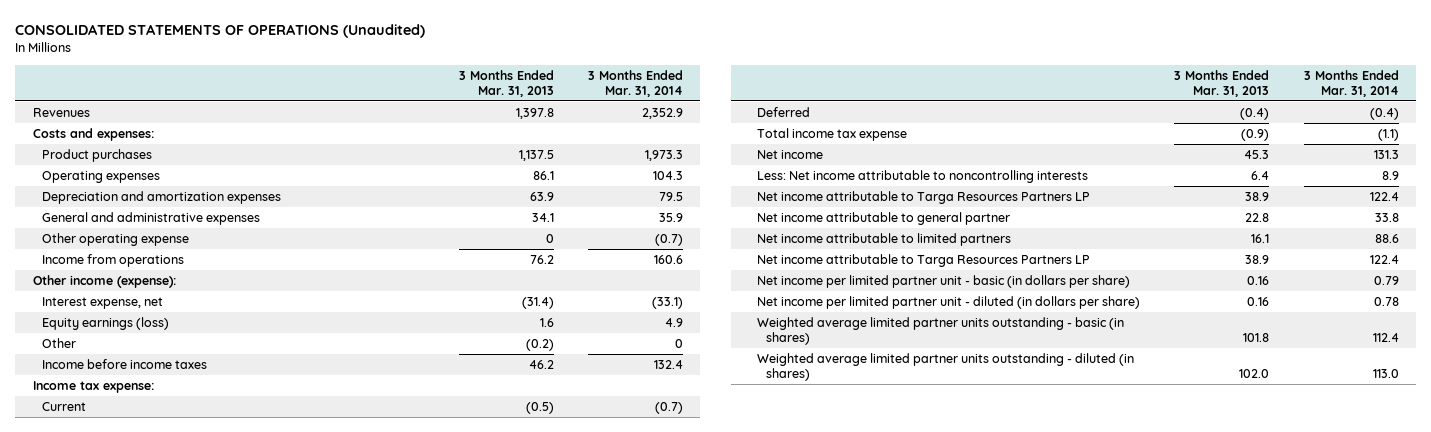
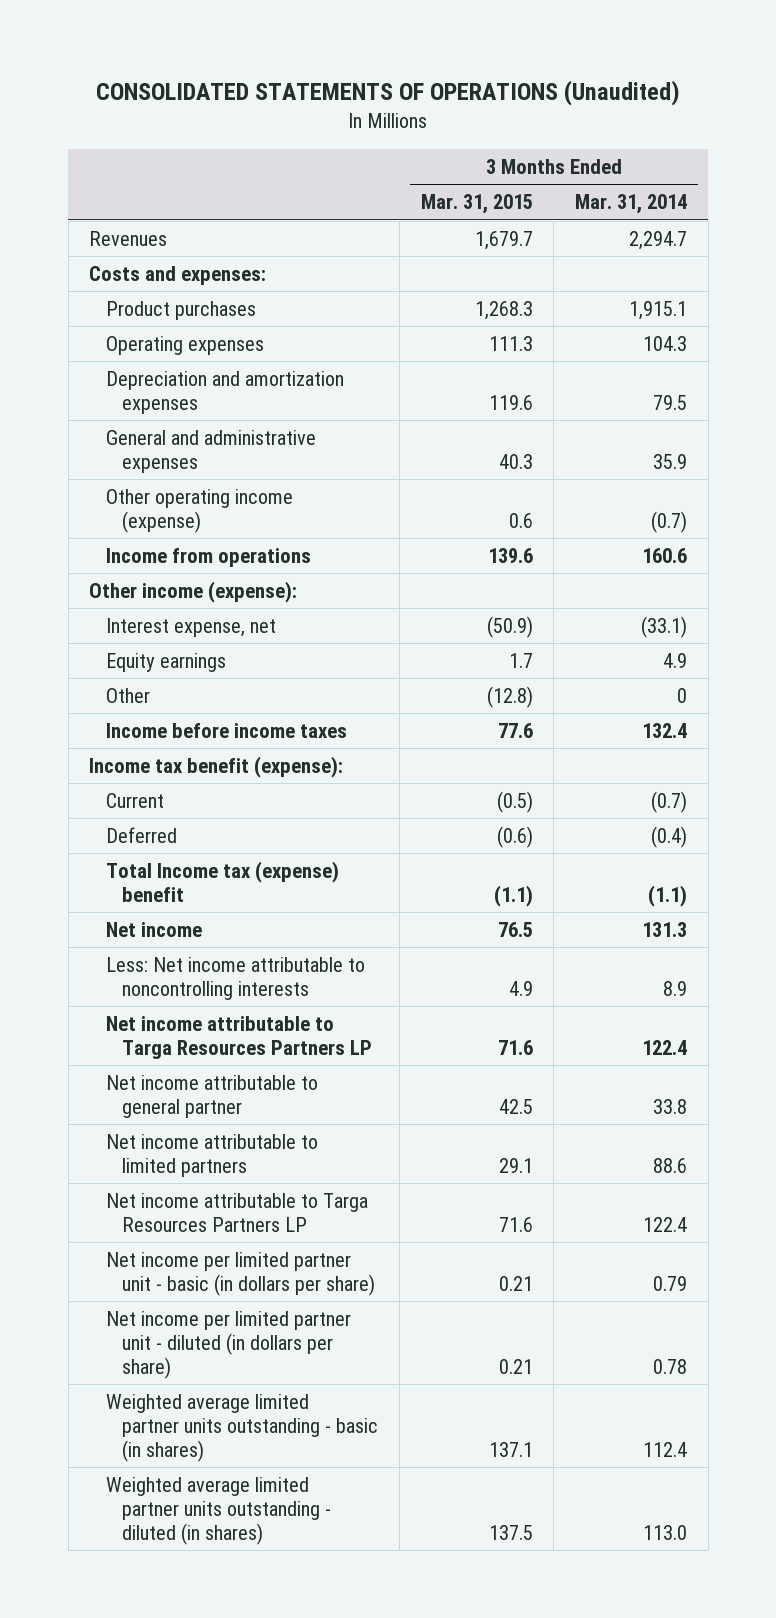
- | 3 Months Ended Mar. 31, 2013 | 3 Months Ended Mar. 31, 2014
+ | 3 Months Ended Mar. 31, 2015 | 3 Months Ended Mar. 31, 2014
- Revenues | 1,397.8 | 2,352.9
+ Revenues | 1,679.7 | 2,294.7
- Product purchases | 1,137.5 | 1,973.3
+ Product purchases | 1,268.3 | 1,915.1
- Other operating expense | 0 | (0.7)
+ Other operating income (expense) | 0.6 | (0.7)
- Equity earnings (loss) | 1.6 | 4.9
+ Equity earnings | 1.7 | 4.9
- Income tax expense:
+ Income tax benefit (expense):
- Total income tax expense | (0.9) | (1.1)
+ Total Income tax (expense) benefit | (1.1) | (1.1)

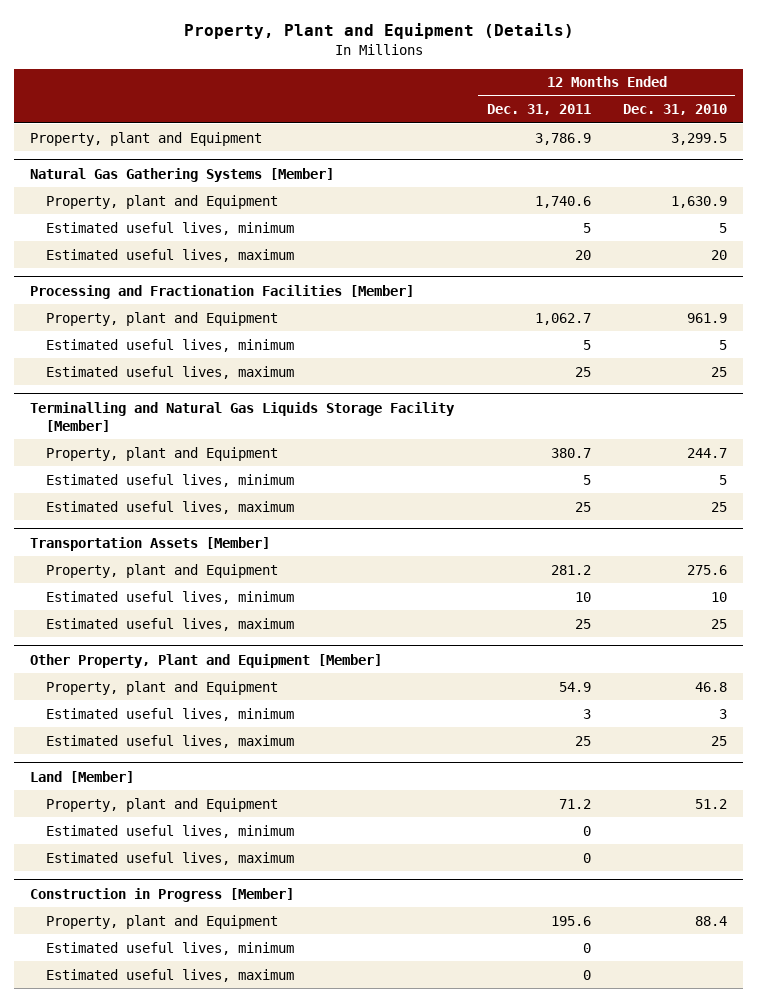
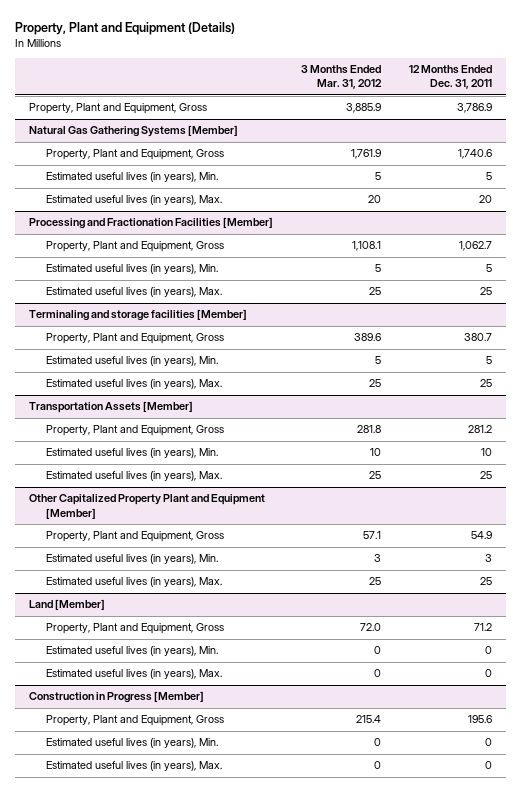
- | 12 Months Ended Dec. 31, 2011 | 12 Months Ended Dec. 31, 2010
+ | 3 Months Ended Mar. 31, 2012 | 12 Months Ended Dec. 31, 2011
- Property, plant and Equipment | 3,786.9 | 3,299.5
+ Property, Plant and Equipment, Gross | 3,885.9 | 3,786.9
@ Natural Gas Gathering Systems [Member]
- Property, plant and Equipment | 1,740.6 | 1,630.9
- Estimated useful lives, minimum | 5 | 5
- Estimated useful lives, maximum | 20 | 20
+ Property, Plant and Equipment, Gross | 1,761.9 | 1,740.6
+ Estimated useful lives (in years), Min. | 5 | 5
+ Estimated useful lives (in years), Max. | 20 | 20
@ Processing and Fractionation Facilities [Member]
- Property, plant and Equipment | 1,062.7 | 961.9
- Estimated useful lives, minimum | 5 | 5
- Estimated useful lives, maximum | 25 | 25
- Terminalling and Natural Gas Liquids Storage Facility [Member]
- Property, plant and Equipment | 380.7 | 244.7
- Estimated useful lives, minimum | 5 | 5
- Estimated useful lives, maximum | 25 | 25
@ Processing and Fractionation Facilities [Member]
+ Property, Plant and Equipment, Gross | 1,108.1 | 1,062.7
+ Estimated useful lives (in years), Min. | 5 | 5
+ Estimated useful lives (in years), Max. | 25 | 25
+ Terminaling and storage facilities [Member]
+ Property, Plant and Equipment, Gross | 389.6 | 380.7
+ Estimated useful lives (in years), Min. | 5 | 5
+ Estimated useful lives (in years), Max. | 25 | 25
@ Transportation Assets [Member]
- Property, plant and Equipment | 281.2 | 275.6
- Estimated useful lives, minimum | 10 | 10
- Estimated useful lives, maximum | 25 | 25
- Other Property, Plant and Equipment [Member]
- Property, plant and Equipment | 54.9 | 46.8
- Estimated useful lives, minimum | 3 | 3
- Estimated useful lives, maximum | 25 | 25
@ Transportation Assets [Member]
+ Property, Plant and Equipment, Gross | 281.8 | 281.2
+ Estimated useful lives (in years), Min. | 10 | 10
+ Estimated useful lives (in years), Max. | 25 | 25
+ Other Capitalized Property Plant and Equipment [Member]
+ Property, Plant and Equipment, Gross | 57.1 | 54.9
+ Estimated useful lives (in years), Min. | 3 | 3
+ Estimated useful lives (in years), Max. | 25 | 25
@ Land [Member]
- Property, plant and Equipment | 71.2 | 51.2
- Estimated useful lives, minimum | 0 |
- Estimated useful lives, maximum | 0 |
+ Property, Plant and Equipment, Gross | 72.0 | 71.2
+ Estimated useful lives (in years), Min. | 0 | 0
+ Estimated useful lives (in years), Max. | 0 | 0
@ Construction in Progress [Member]
- Property, plant and Equipment | 195.6 | 88.4
- Estimated useful lives, minimum | 0 |
- Estimated useful lives, maximum | 0 |
+ Property, Plant and Equipment, Gross | 215.4 | 195.6
+ Estimated useful lives (in years), Min. | 0 | 0
+ Estimated useful lives (in years), Max. | 0 | 0

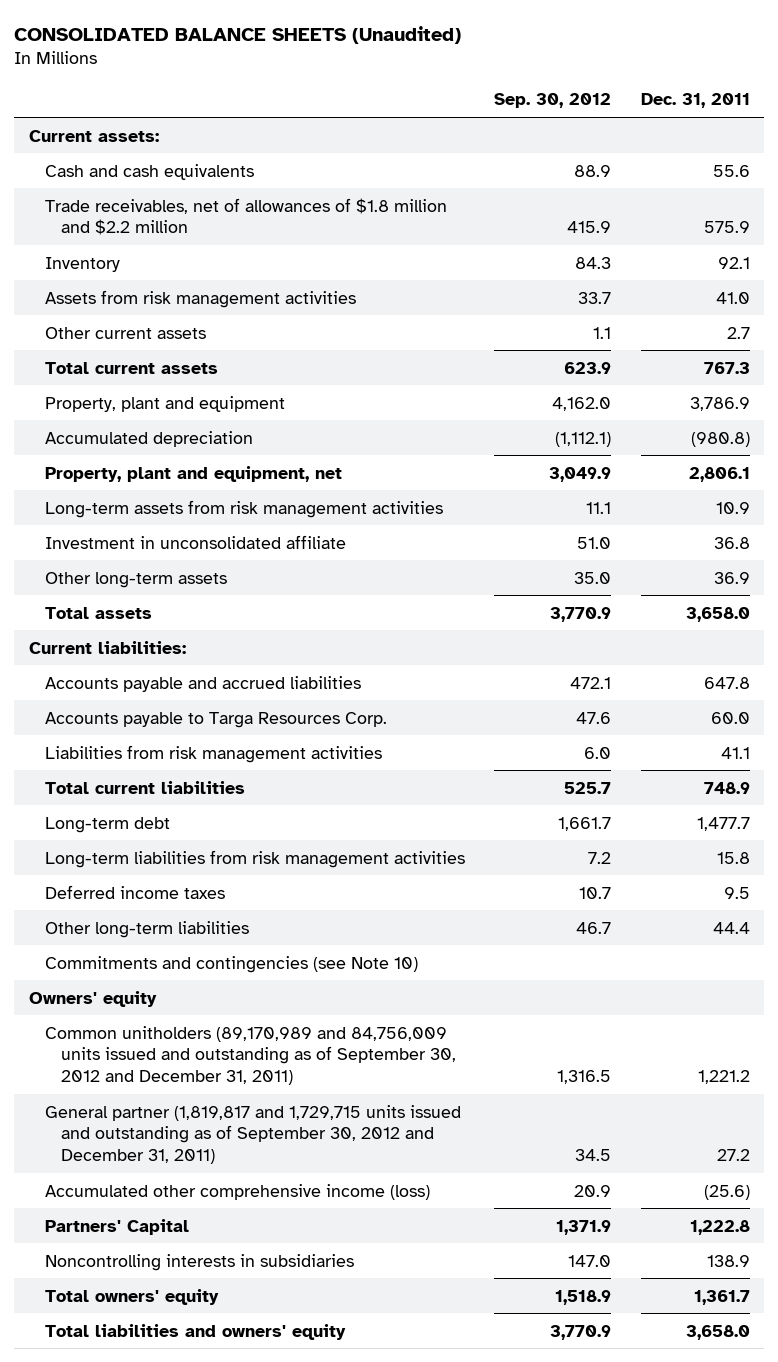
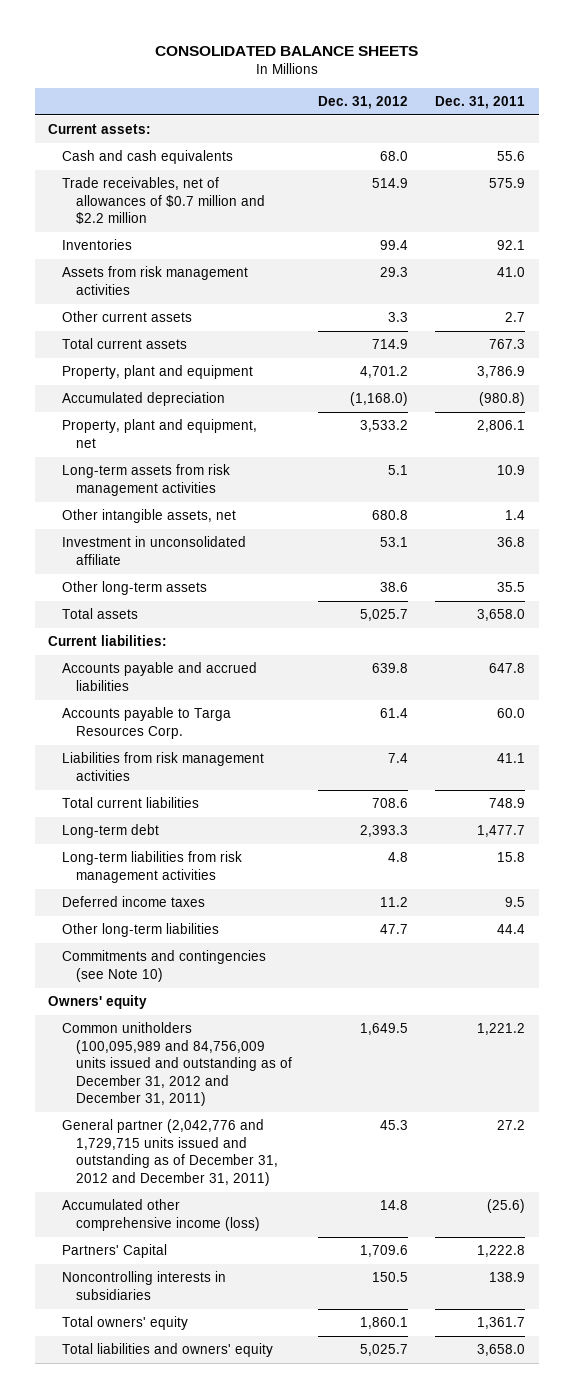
- CONSOLIDATED BALANCE SHEETS (Unaudited)
+ CONSOLIDATED BALANCE SHEETS
- | Sep. 30, 2012 | Dec. 31, 2011
+ | Dec. 31, 2012 | Dec. 31, 2011
- Trade receivables, net of allowances of $1.8 million and $2.2 million | 415.9 | 575.9
- Inventory | 84.3 | 92.1
+ Trade receivables, net of allowances of $0.7 million and $2.2 million | 514.9 | 575.9
+ Inventories | 99.4 | 92.1
+ Other intangible assets, net | 680.8 | 1.4
- Other long-term assets | 35.0 | 36.9
+ Other long-term assets | 38.6 | 35.5
- Common unitholders (89,170,989 and 84,756,009 units issued and outstanding as of September 30, 2012 and December 31, 2011) | 1,316.5 | 1,221.2
- General partner (1,819,817 and 1,729,715 units issued and outstanding as of September 30, 2012 and December 31, 2011) | 34.5 | 27.2
+ Common unitholders (100,095,989 and 84,756,009 units issued and outstanding as of December 31, 2012 and December 31, 2011) | 1,649.5 | 1,221.2
+ General partner (2,042,776 and 1,729,715 units issued and outstanding as of December 31, 2012 and December 31, 2011) | 45.3 | 27.2

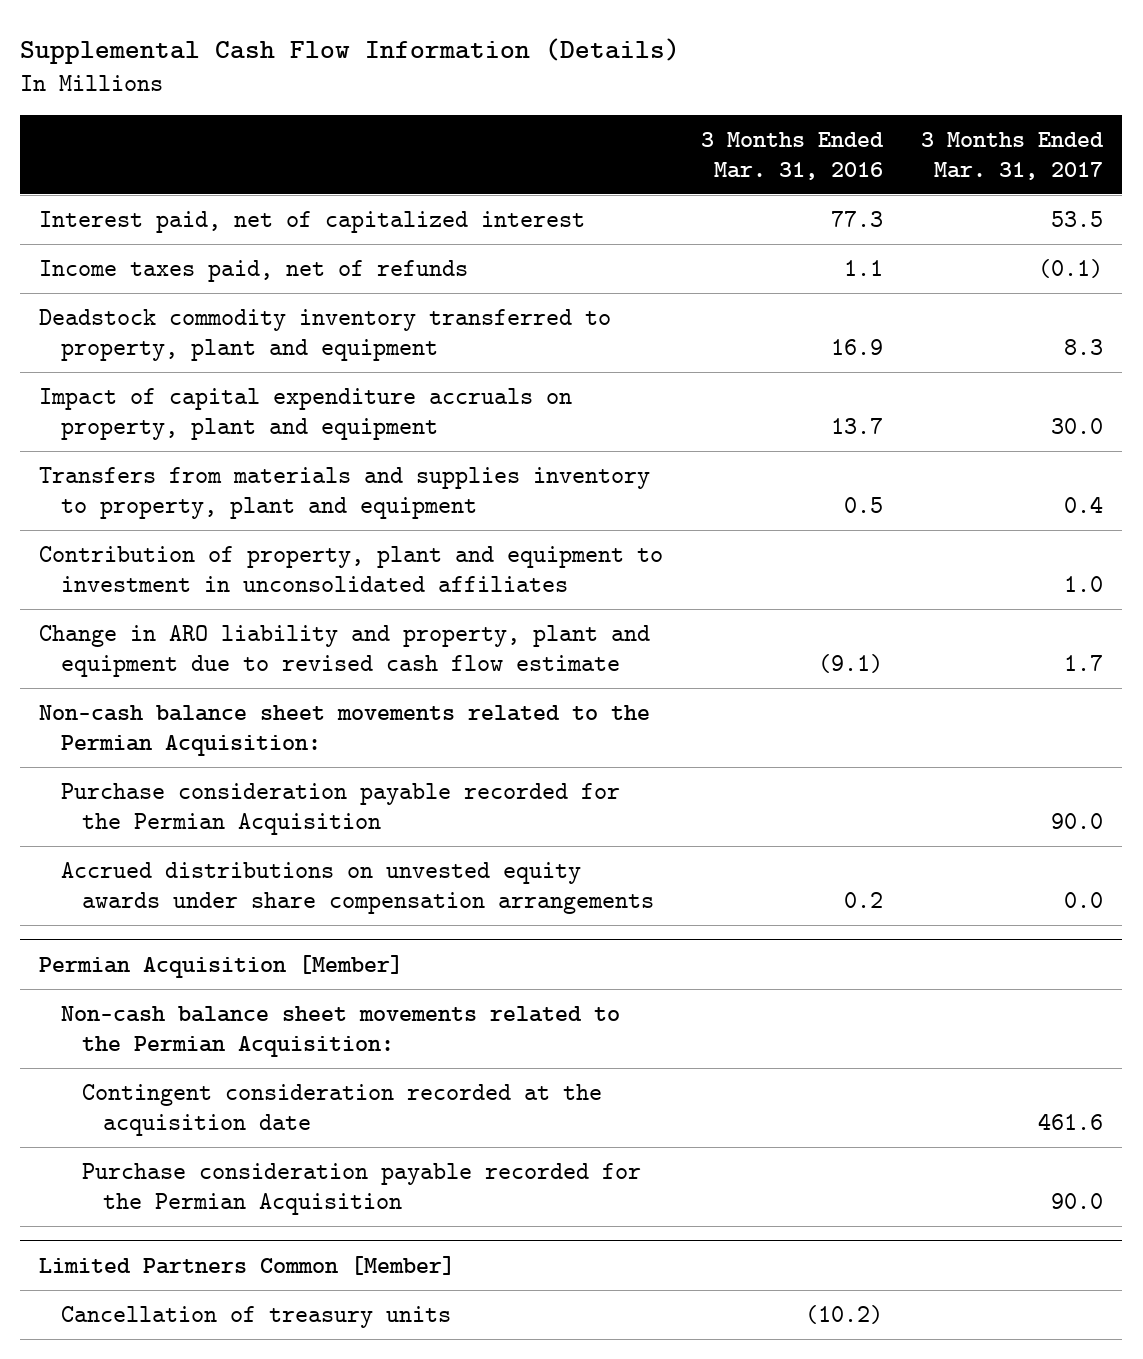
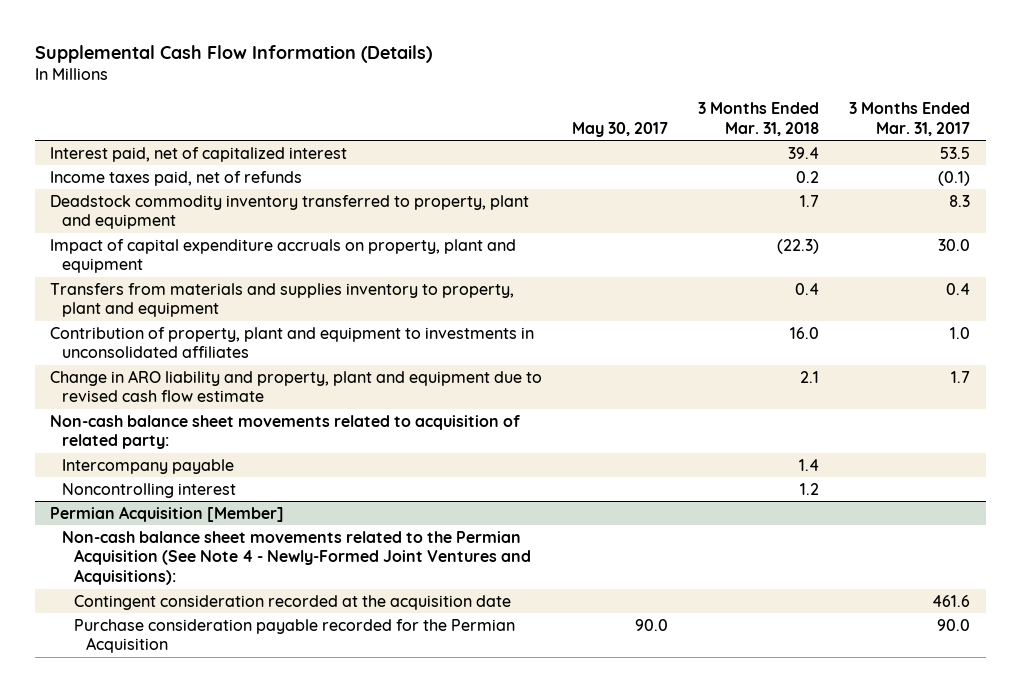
- | 3 Months Ended Mar. 31, 2016 | 3 Months Ended Mar. 31, 2017
+ | May 30, 2017 | 3 Months Ended Mar. 31, 2018 | 3 Months Ended Mar. 31, 2017
- Contribution of property, plant and equipment to investment in unconsolidated affiliates | | 1.0
+ Contribution of property, plant and equipment to investments in unconsolidated affiliates | | 16.0 | 1.0
- Non-cash balance sheet movements related to the Permian Acquisition:
- Purchase consideration payable recorded for the Permian Acquisition | | 90.0
- Accrued distributions on unvested equity awards under share compensation arrangements | 0.2 | 0.0
+ Non-cash balance sheet movements related to acquisition of related party:
+ Intercompany payable | | 1.4 |
+ Noncontrolling interest | | 1.2 |
@ Permian Acquisition [Member]
- Non-cash balance sheet movements related to the Permian Acquisition:
+ Non-cash balance sheet movements related to the Permian Acquisition (See Note 4 - Newly-Formed Joint Ventures and Acquisitions):
- Limited Partners Common [Member]
- Cancellation of treasury units | (10.2) |

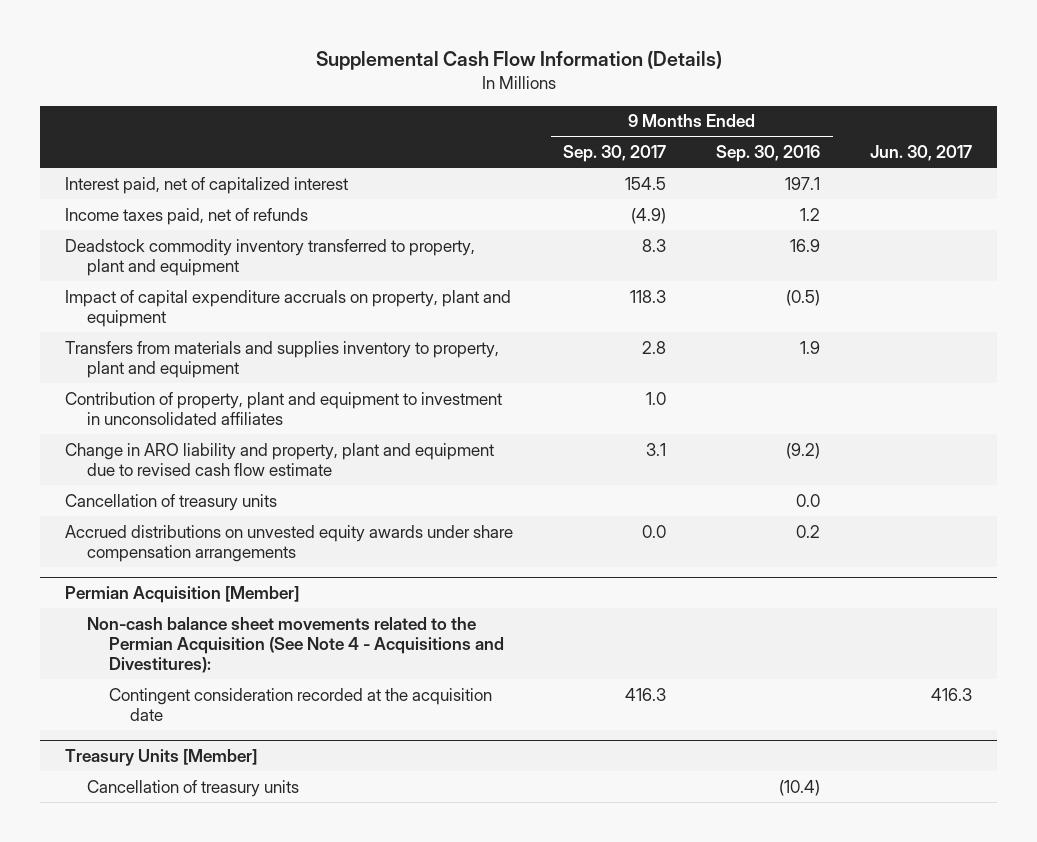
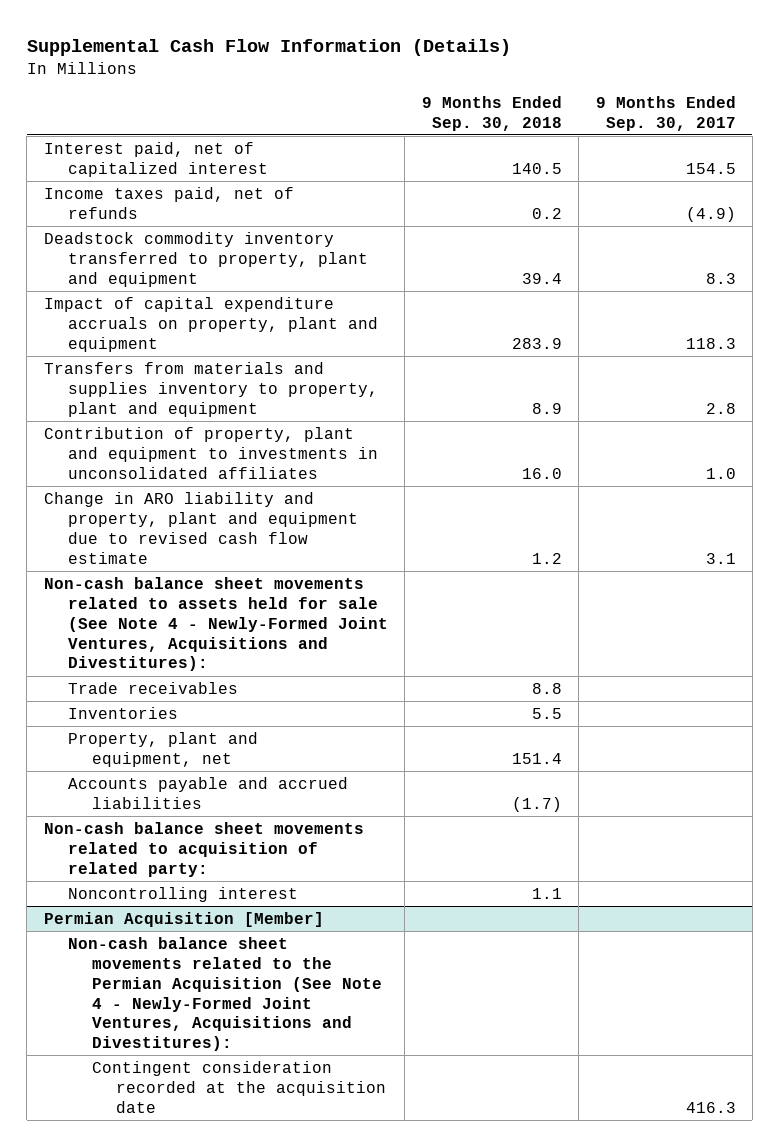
- | 9 Months Ended Sep. 30, 2017 | 9 Months Ended Sep. 30, 2016 | Jun. 30, 2017
+ | 9 Months Ended Sep. 30, 2018 | 9 Months Ended Sep. 30, 2017
- Contribution of property, plant and equipment to investment in unconsolidated affiliates | 1.0 | |
+ Contribution of property, plant and equipment to investments in unconsolidated affiliates | 16.0 | 1.0
- Cancellation of treasury units | | 0.0 |
- Accrued distributions on unvested equity awards under share compensation arrangements | 0.0 | 0.2 |
+ Non-cash balance sheet movements related to assets held for sale (See Note 4 - Newly-Formed Joint Ventures, Acquisitions and Divestitures):
+ Trade receivables | 8.8 |
+ Inventories | 5.5 |
+ Property, plant and equipment, net | 151.4 |
+ Accounts payable and accrued liabilities | (1.7) |
+ Non-cash balance sheet movements related to acquisition of related party:
+ Noncontrolling interest | 1.1 |
@ Permian Acquisition [Member]
- Non-cash balance sheet movements related to the Permian Acquisition (See Note 4 - Acquisitions and Divestitures):
+ Non-cash balance sheet movements related to the Permian Acquisition (See Note 4 - Newly-Formed Joint Ventures, Acquisitions and Divestitures):
- Treasury Units [Member]
- Cancellation of treasury units | | (10.4) |

